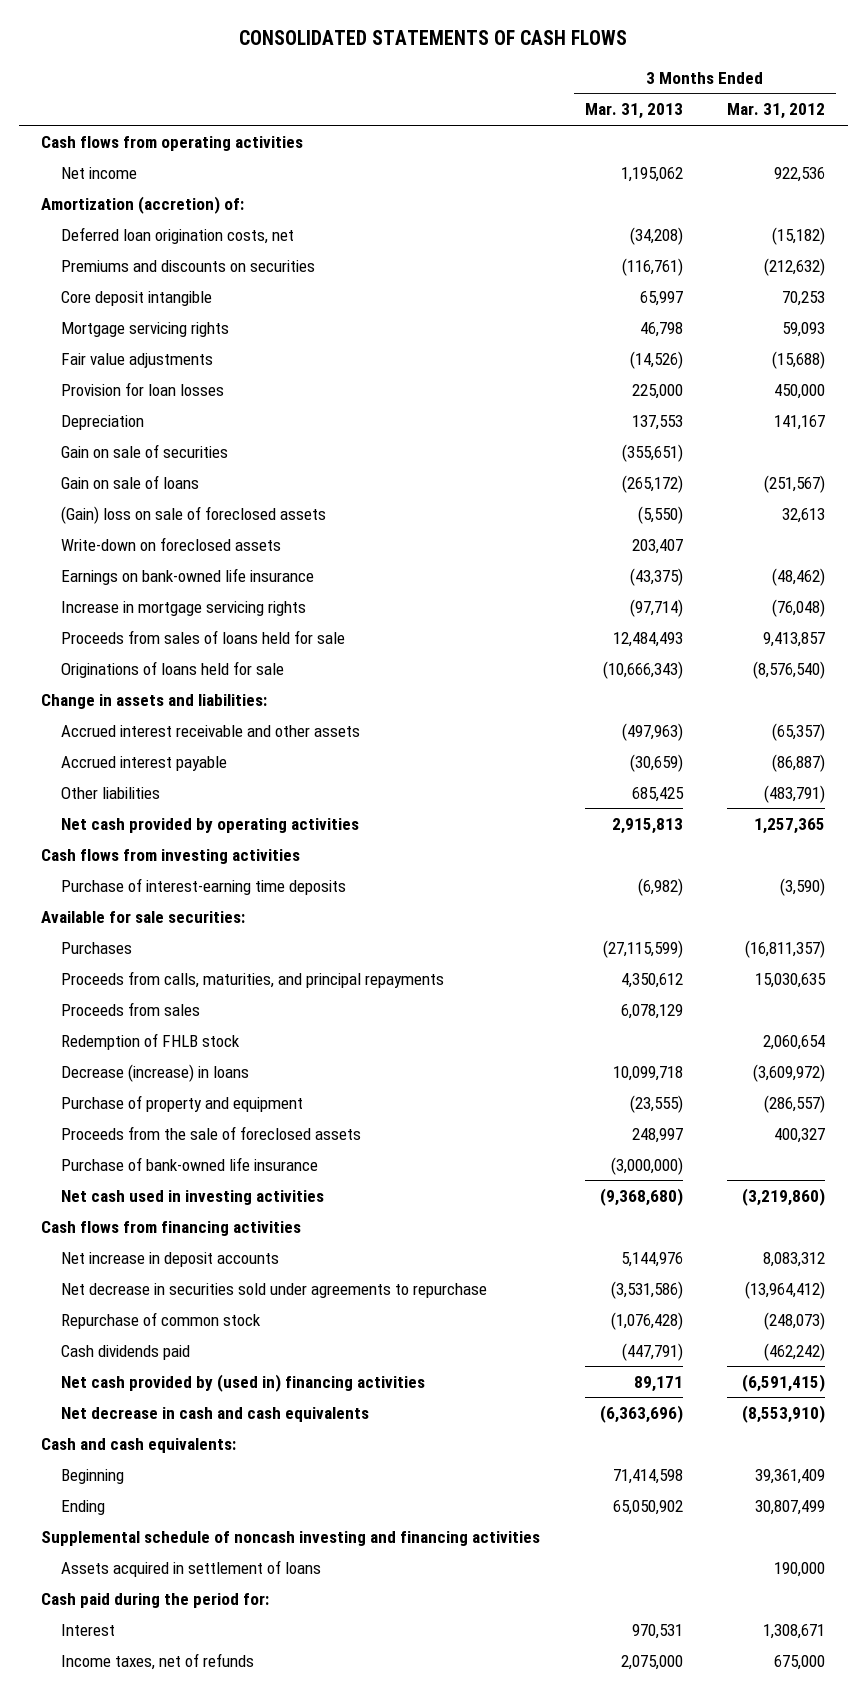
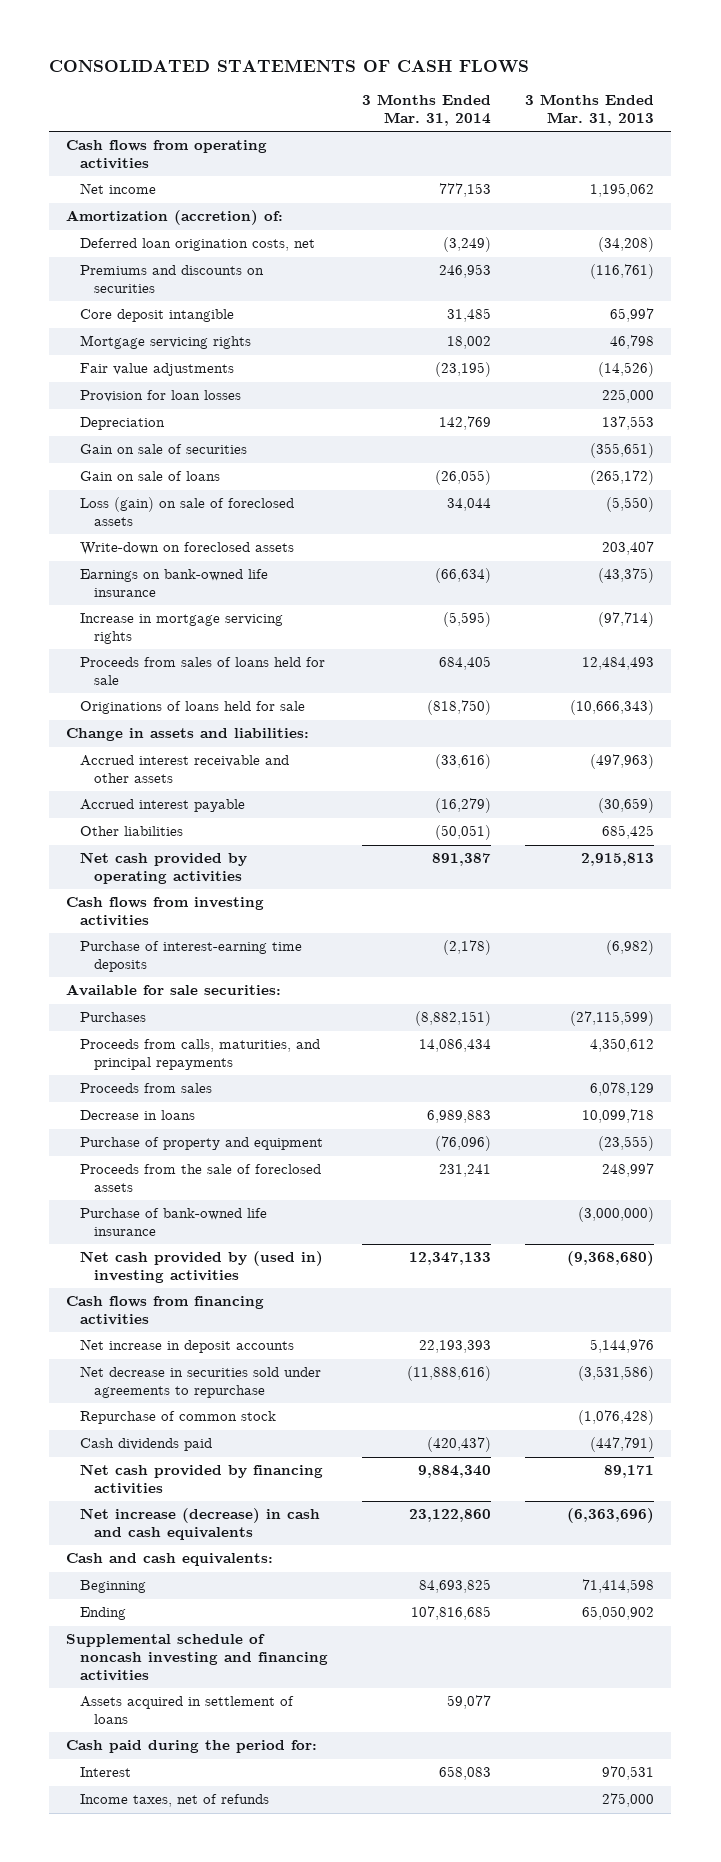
- | 3 Months Ended Mar. 31, 2013 | 3 Months Ended Mar. 31, 2012
+ | 3 Months Ended Mar. 31, 2014 | 3 Months Ended Mar. 31, 2013
- (Gain) loss on sale of foreclosed assets | (5,550) | 32,613
+ Loss (gain) on sale of foreclosed assets | 34,044 | (5,550)
- Redemption of FHLB stock | | 2,060,654
- Decrease (increase) in loans | 10,099,718 | (3,609,972)
+ Decrease in loans | 6,989,883 | 10,099,718
- Net cash used in investing activities | (9,368,680) | (3,219,860)
+ Net cash provided by (used in) investing activities | 12,347,133 | (9,368,680)
- Net cash provided by (used in) financing activities | 89,171 | (6,591,415)
- Net decrease in cash and cash equivalents | (6,363,696) | (8,553,910)
+ Net cash provided by financing activities | 9,884,340 | 89,171
+ Net increase (decrease) in cash and cash equivalents | 23,122,860 | (6,363,696)
- Income taxes, net of refunds | 2,075,000 | 675,000
+ Income taxes, net of refunds | | 275,000

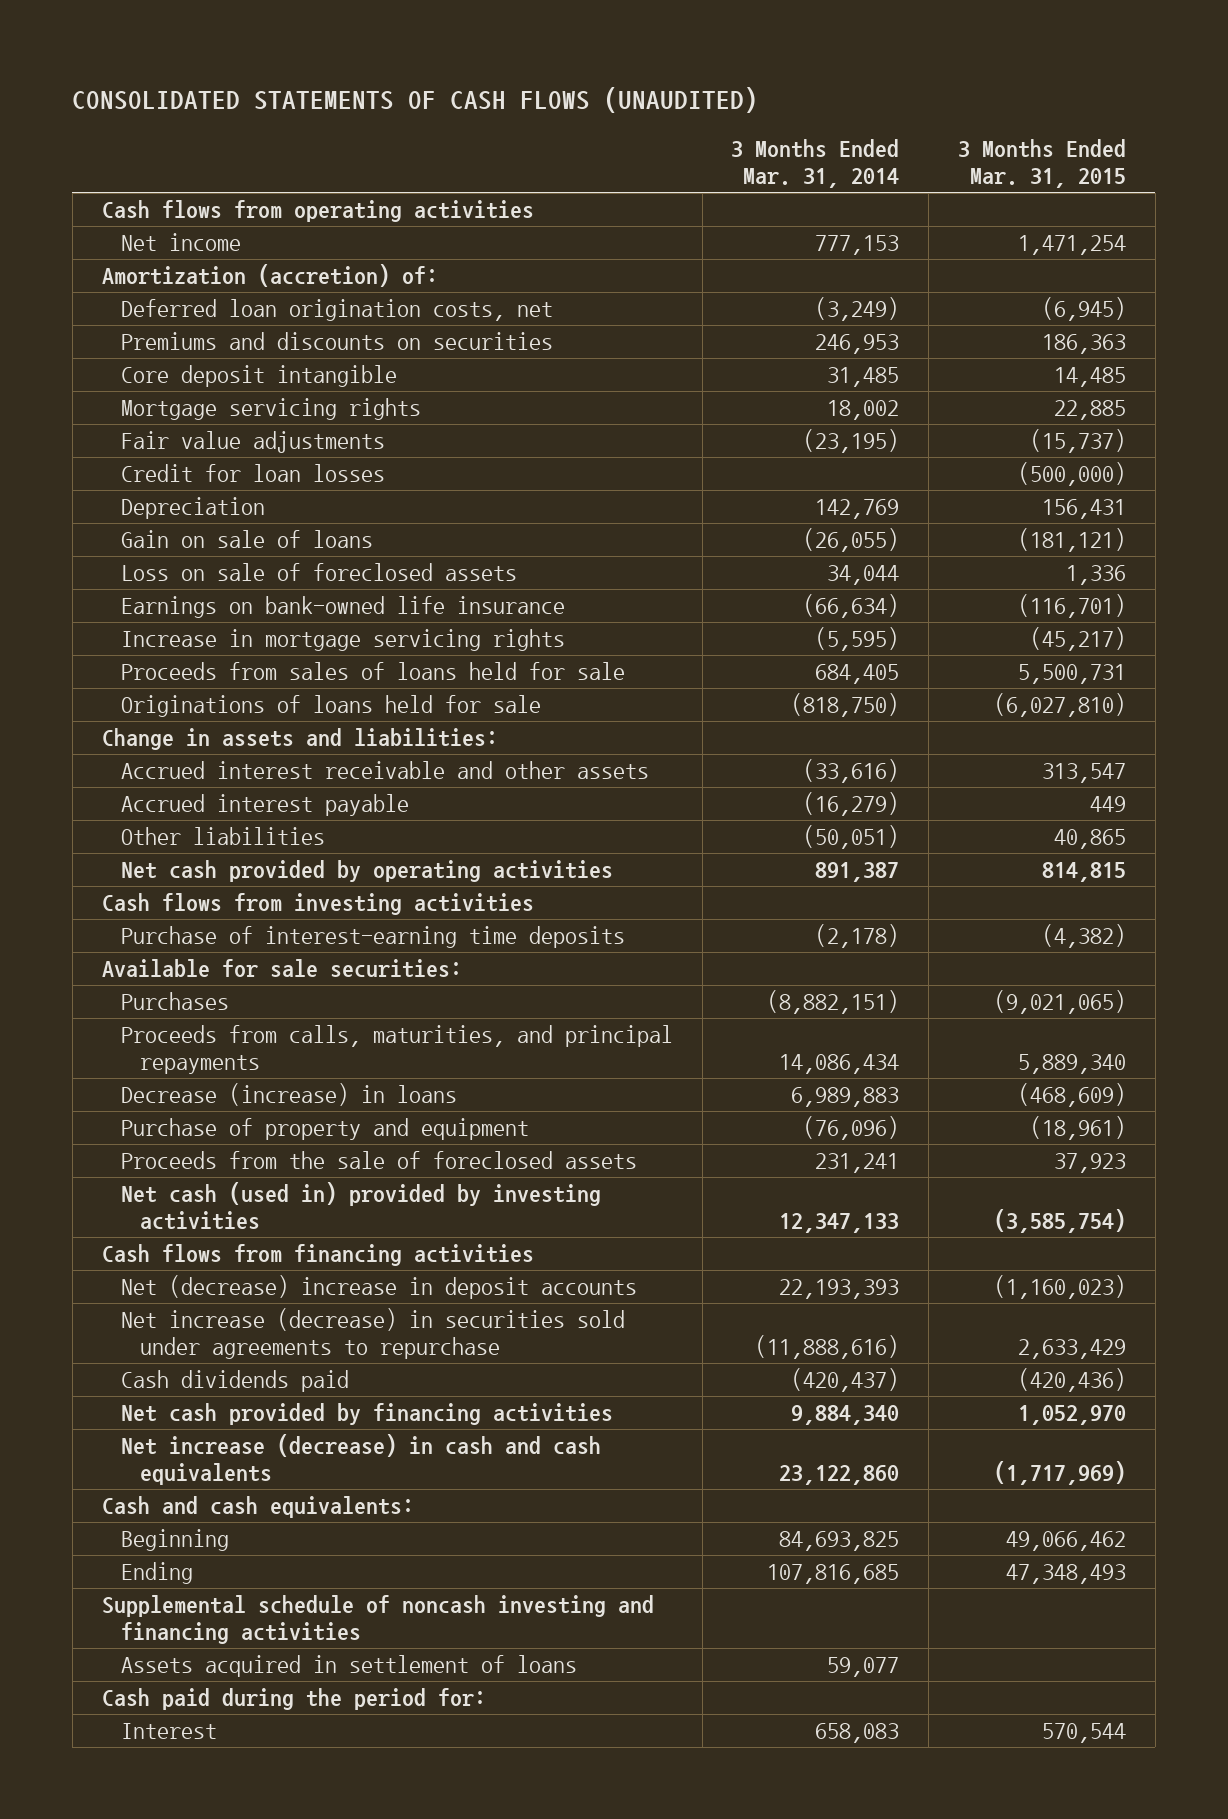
- CONSOLIDATED STATEMENTS OF CASH FLOWS
+ CONSOLIDATED STATEMENTS OF CASH FLOWS (UNAUDITED)
- | 3 Months Ended Mar. 31, 2014 | 3 Months Ended Mar. 31, 2013
+ | 3 Months Ended Mar. 31, 2014 | 3 Months Ended Mar. 31, 2015
- Provision for loan losses | | 225,000
+ Credit for loan losses | | (500,000)
- Gain on sale of securities | | (355,651)
- Loss (gain) on sale of foreclosed assets | 34,044 | (5,550)
- Write-down on foreclosed assets | | 203,407
+ Loss on sale of foreclosed assets | 34,044 | 1,336
- Proceeds from sales | | 6,078,129
- Decrease in loans | 6,989,883 | 10,099,718
+ Decrease (increase) in loans | 6,989,883 | (468,609)
- Purchase of bank-owned life insurance | | (3,000,000)
- Net cash provided by (used in) investing activities | 12,347,133 | (9,368,680)
+ Net cash (used in) provided by investing activities | 12,347,133 | (3,585,754)
- Net increase in deposit accounts | 22,193,393 | 5,144,976
- Net decrease in securities sold under agreements to repurchase | (11,888,616) | (3,531,586)
- Repurchase of common stock | | (1,076,428)
+ Net (decrease) increase in deposit accounts | 22,193,393 | (1,160,023)
+ Net increase (decrease) in securities sold under agreements to repurchase | (11,888,616) | 2,633,429
- Income taxes, net of refunds | | 275,000

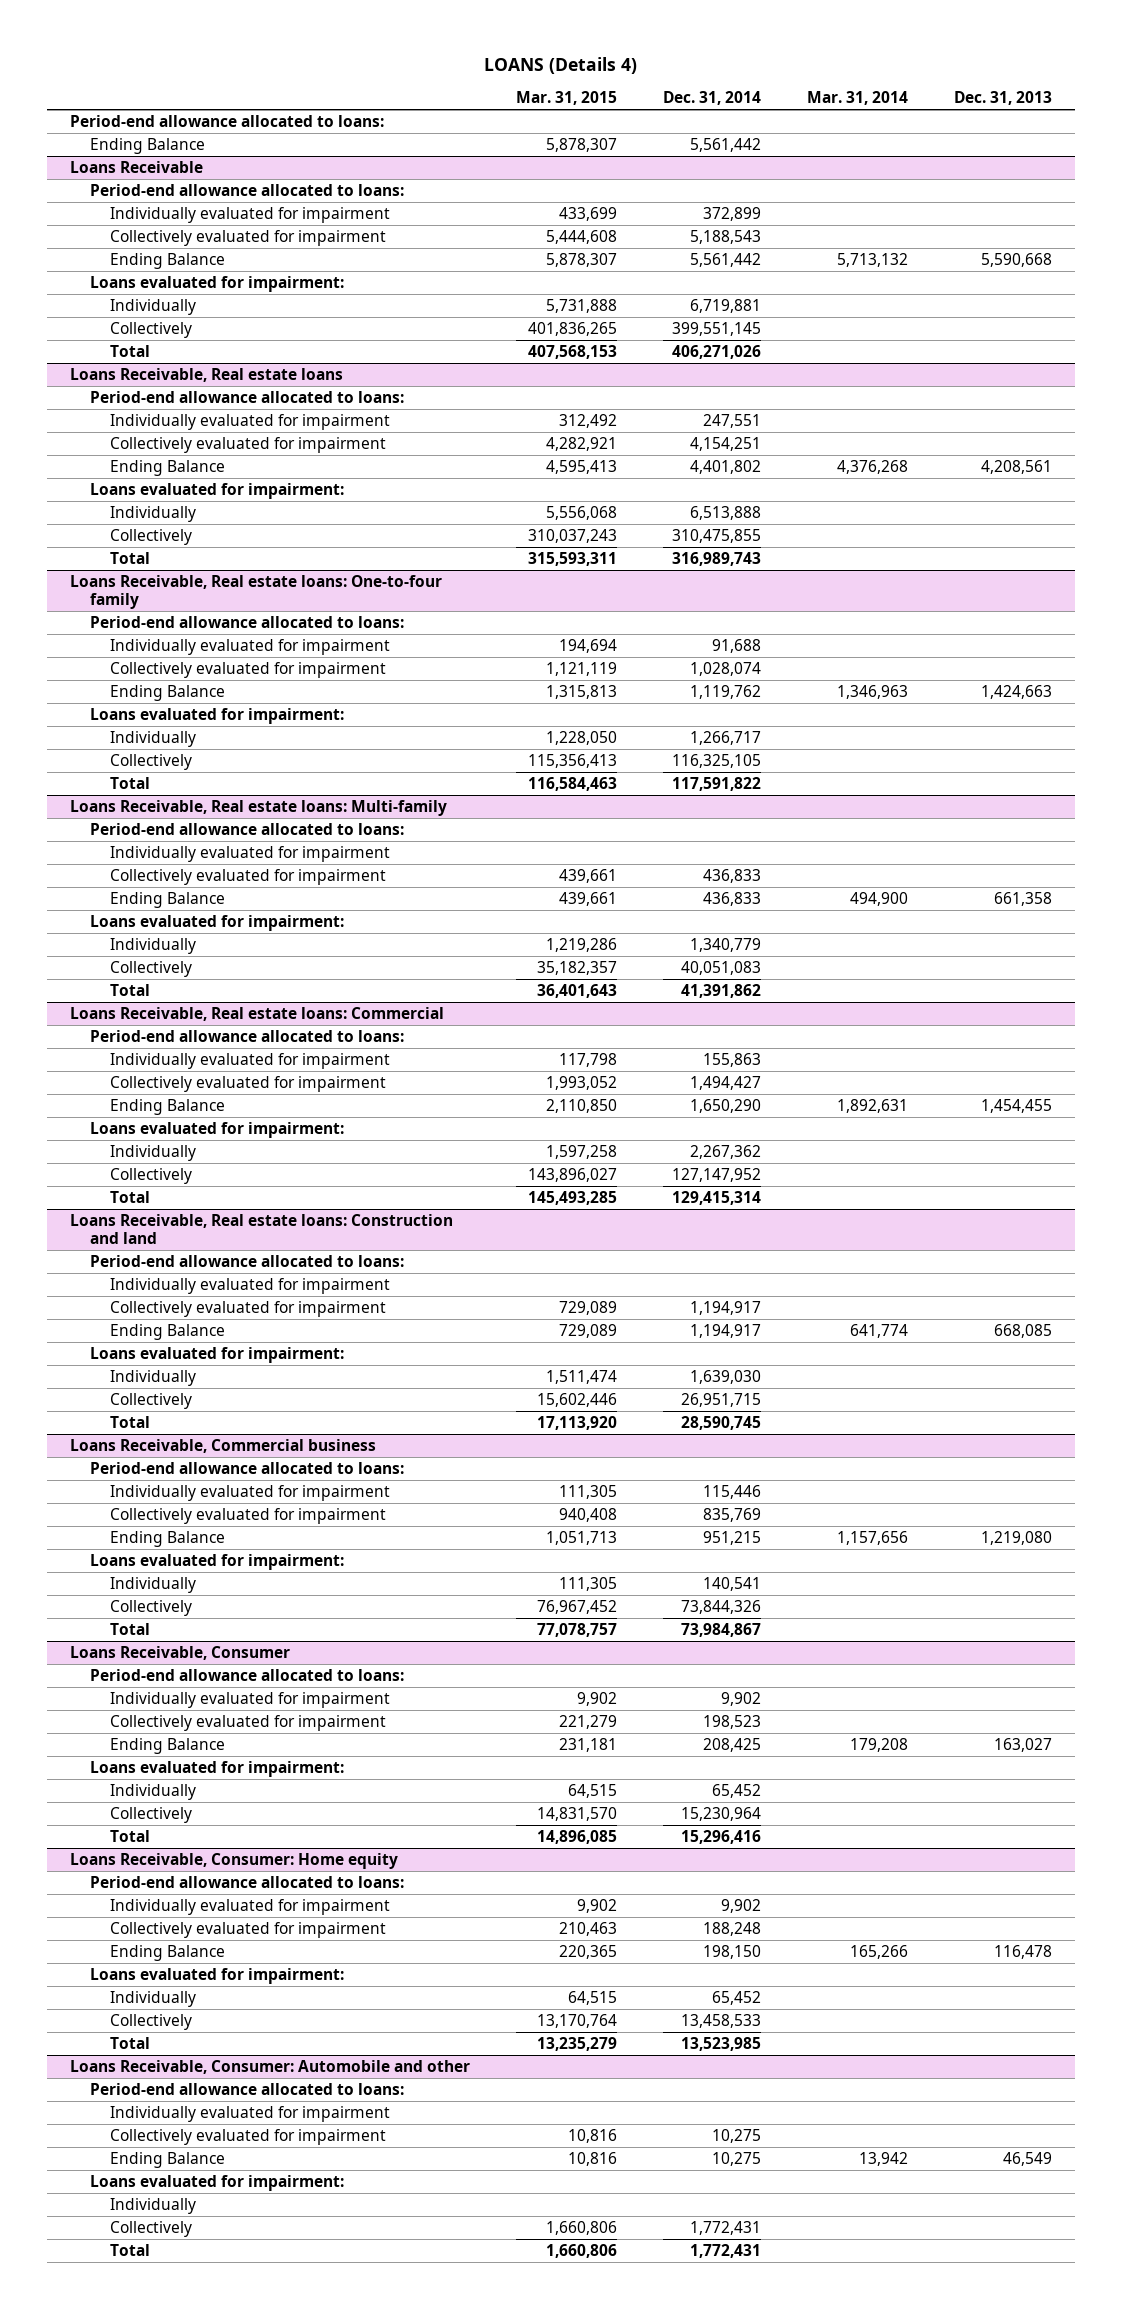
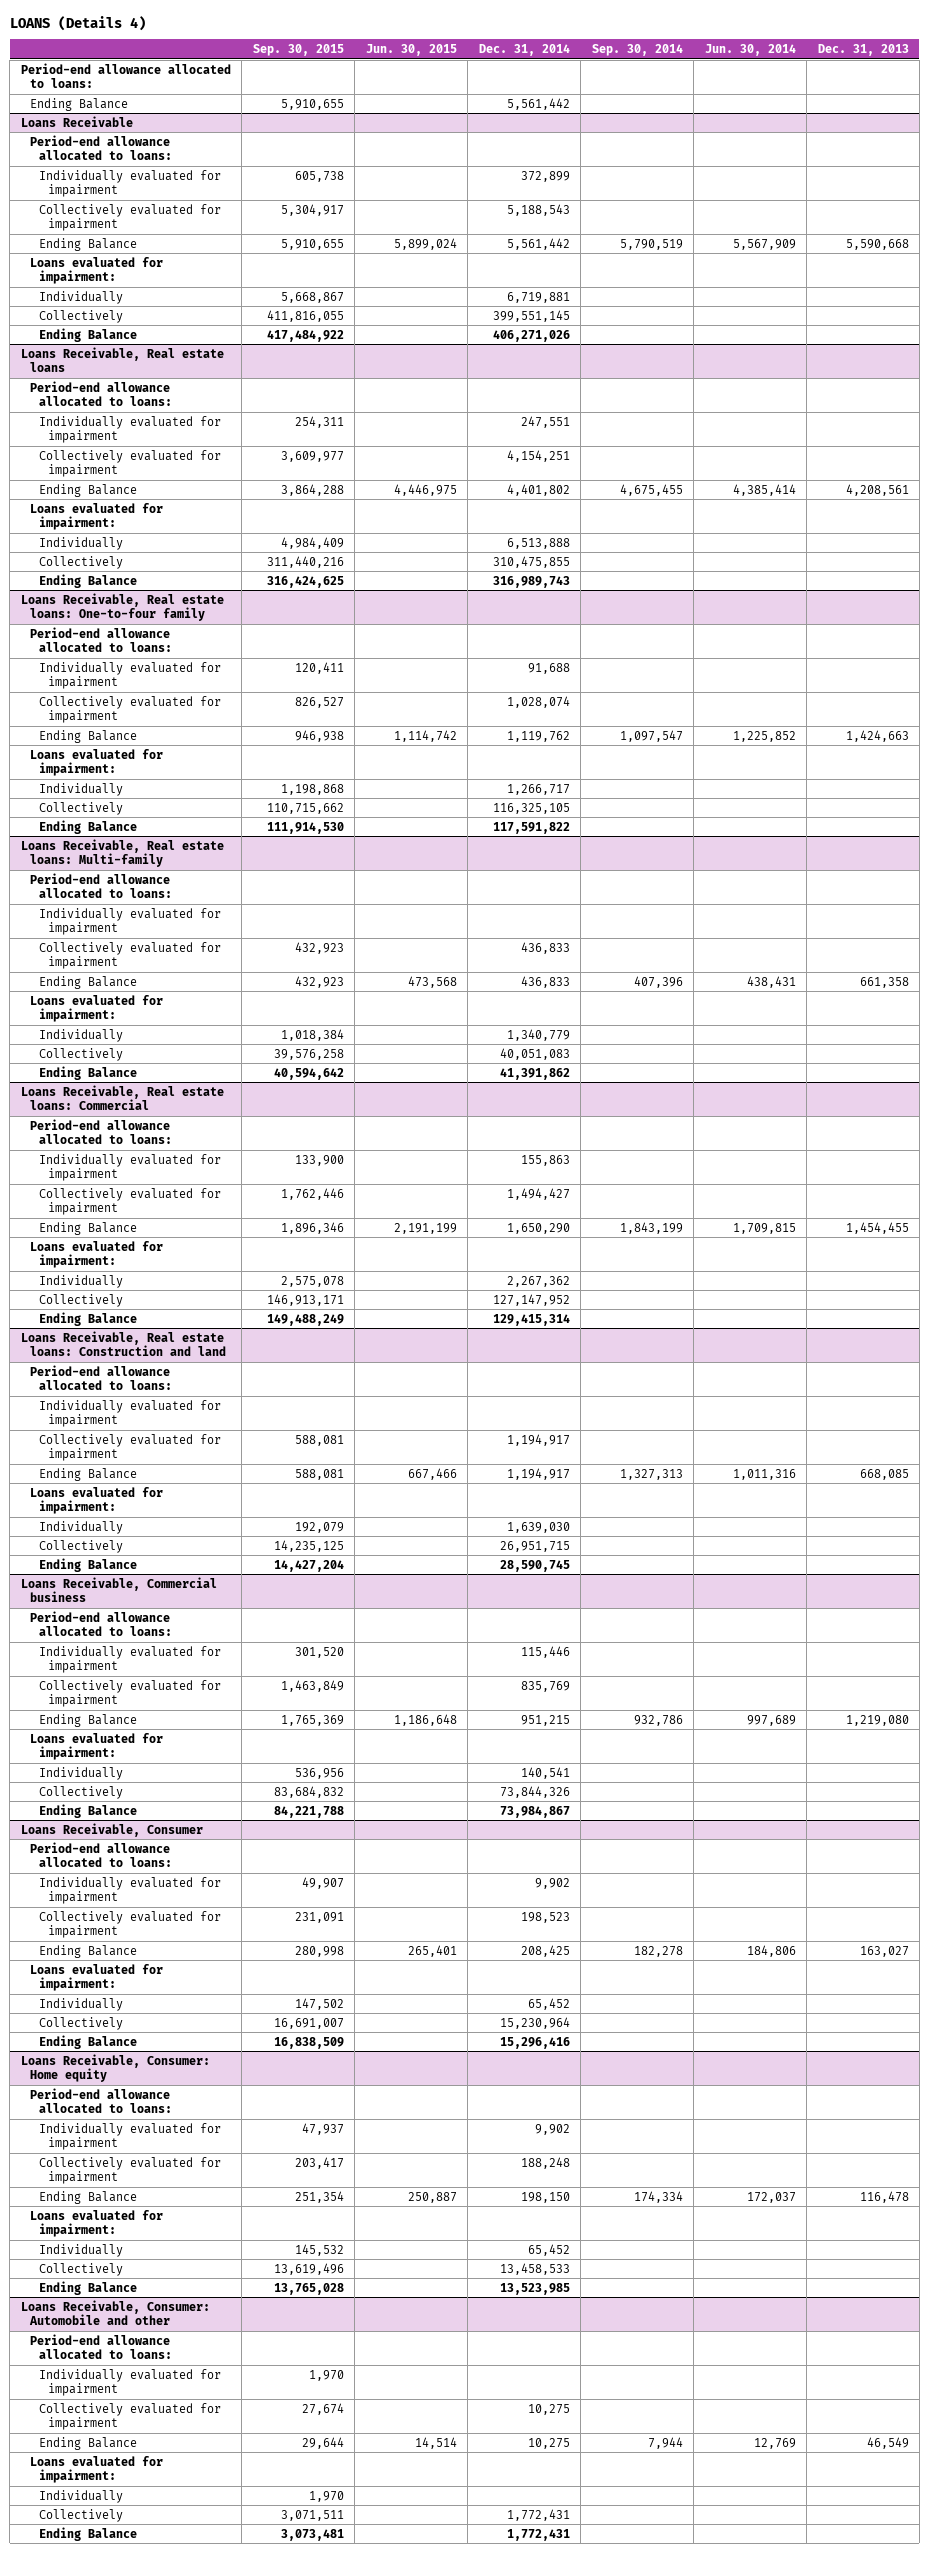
- | Mar. 31, 2015 | Dec. 31, 2014 | Mar. 31, 2014 | Dec. 31, 2013
+ | Sep. 30, 2015 | Jun. 30, 2015 | Dec. 31, 2014 | Sep. 30, 2014 | Jun. 30, 2014 | Dec. 31, 2013
@ Loans Receivable
- Total | 407,568,153 | 406,271,026 | |
+ Ending Balance | 417,484,922 | | 406,271,026 | | |
@ Loans Receivable, Real estate loans
- Total | 315,593,311 | 316,989,743 | |
+ Ending Balance | 316,424,625 | | 316,989,743 | | |
@ Loans Receivable, Real estate loans: One-to-four family
- Total | 116,584,463 | 117,591,822 | |
+ Ending Balance | 111,914,530 | | 117,591,822 | | |
@ Loans Receivable, Real estate loans: Multi-family
- Total | 36,401,643 | 41,391,862 | |
+ Ending Balance | 40,594,642 | | 41,391,862 | | |
@ Loans Receivable, Real estate loans: Commercial
- Total | 145,493,285 | 129,415,314 | |
+ Ending Balance | 149,488,249 | | 129,415,314 | | |
@ Loans Receivable, Real estate loans: Construction and land
- Total | 17,113,920 | 28,590,745 | |
+ Ending Balance | 14,427,204 | | 28,590,745 | | |
@ Loans Receivable, Commercial business
- Total | 77,078,757 | 73,984,867 | |
+ Ending Balance | 84,221,788 | | 73,984,867 | | |
@ Loans Receivable, Consumer
- Total | 14,896,085 | 15,296,416 | |
+ Ending Balance | 16,838,509 | | 15,296,416 | | |
@ Loans Receivable, Consumer: Home equity
- Total | 13,235,279 | 13,523,985 | |
+ Ending Balance | 13,765,028 | | 13,523,985 | | |
@ Loans Receivable, Consumer: Automobile and other
- Total | 1,660,806 | 1,772,431 | |
+ Ending Balance | 3,073,481 | | 1,772,431 | | |

